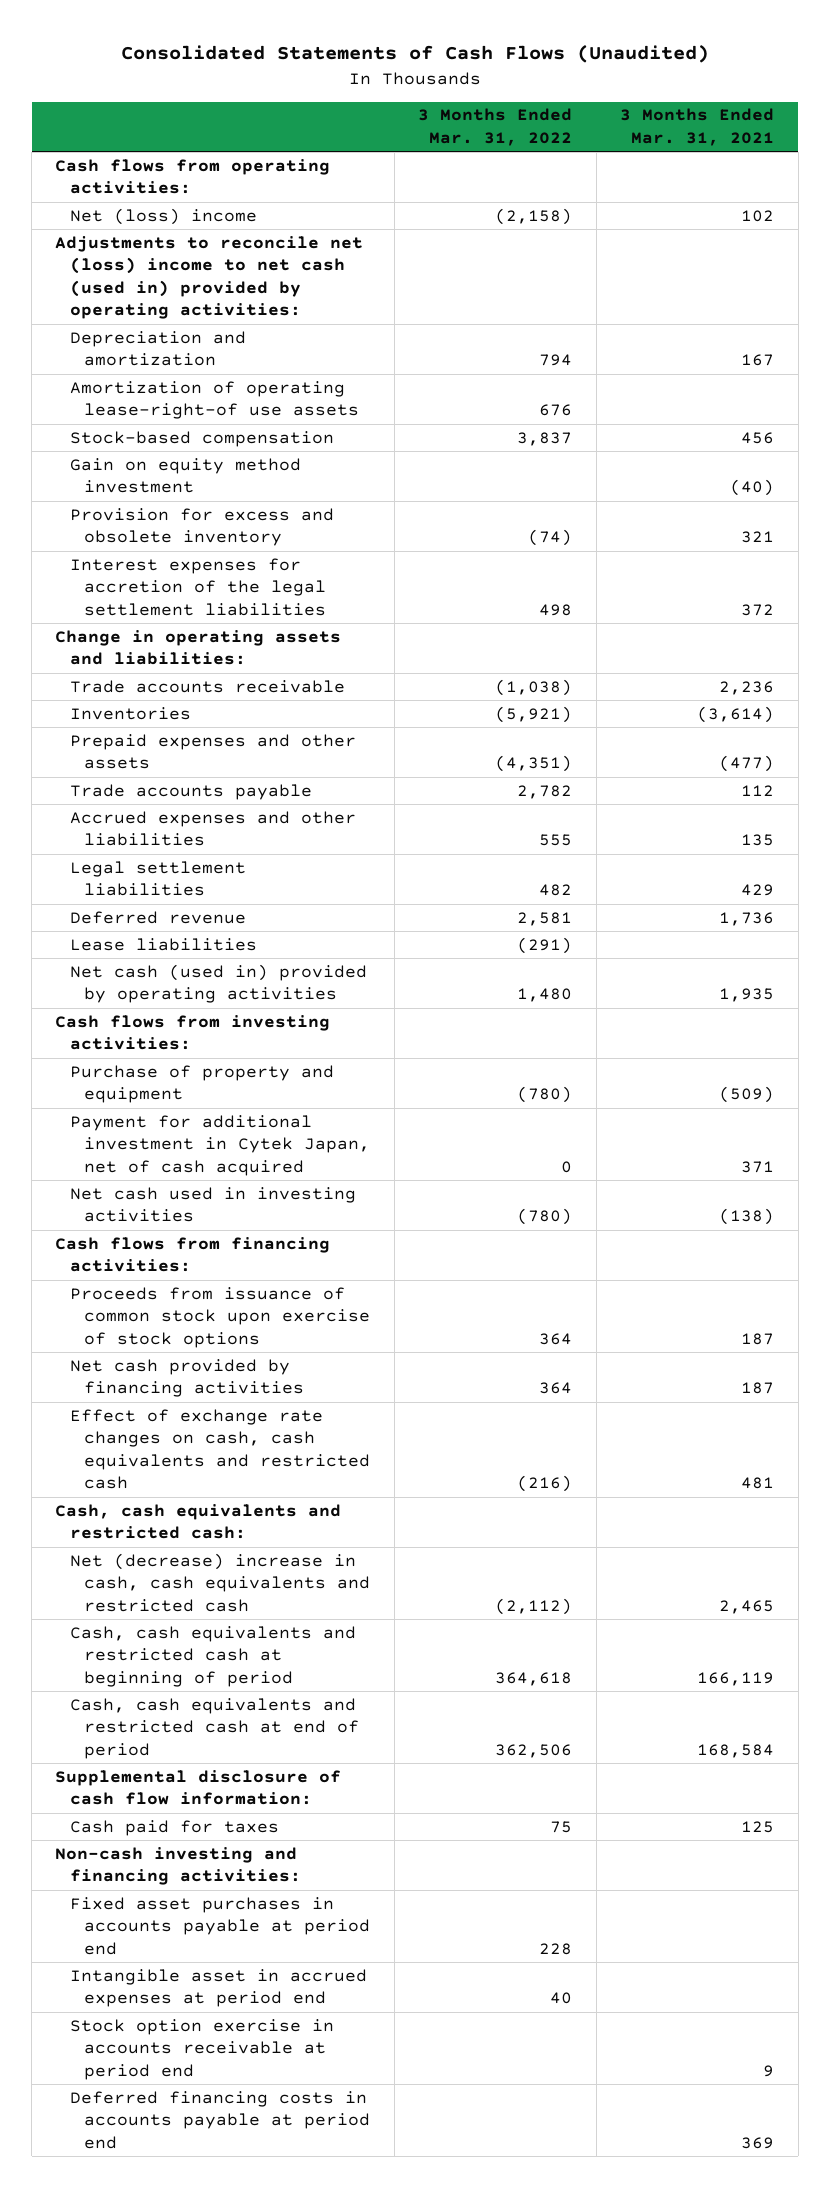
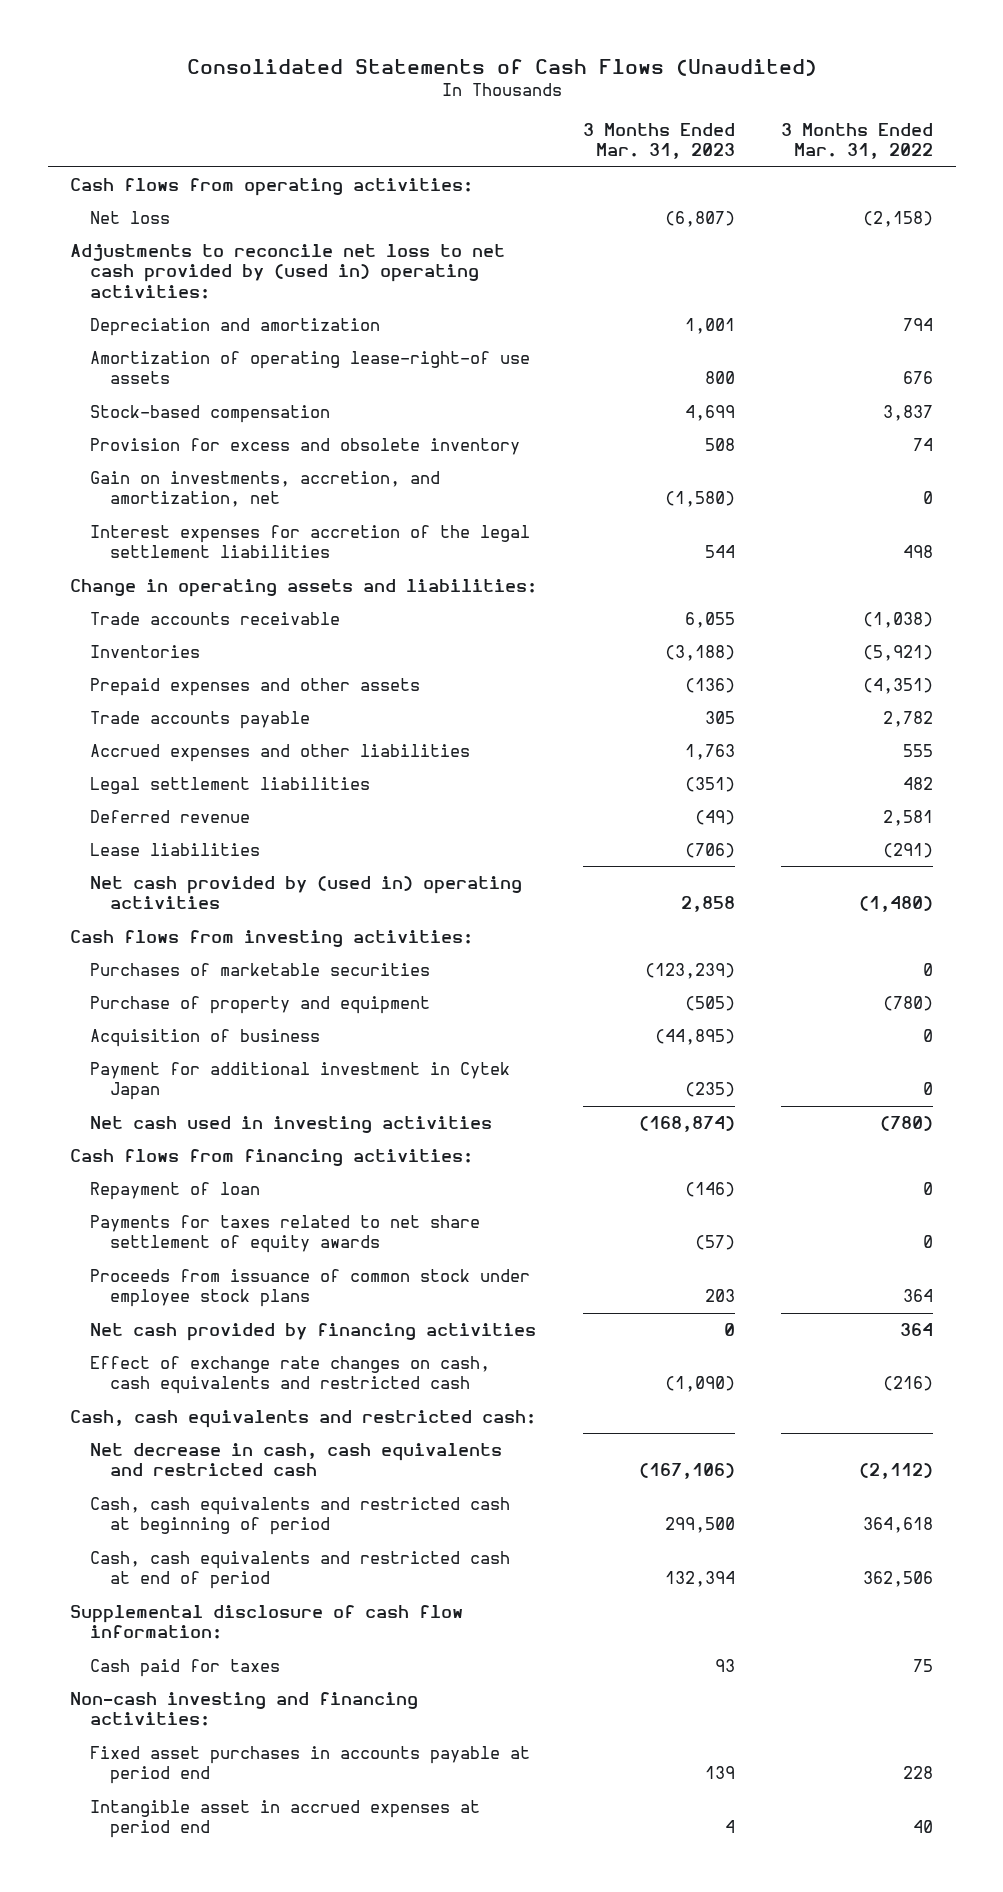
- | 3 Months Ended Mar. 31, 2022 | 3 Months Ended Mar. 31, 2021
+ | 3 Months Ended Mar. 31, 2023 | 3 Months Ended Mar. 31, 2022
- Net (loss) income | (2,158) | 102
- Adjustments to reconcile net (loss) income to net cash (used in) provided by operating activities:
+ Net loss | (6,807) | (2,158)
+ Adjustments to reconcile net loss to net cash provided by (used in) operating activities:
- Gain on equity method investment | | (40)
- Provision for excess and obsolete inventory | (74) | 321
+ Provision for excess and obsolete inventory | 508 | 74
+ Gain on investments, accretion, and amortization, net | (1,580) | 0
- Net cash (used in) provided by operating activities | 1,480 | 1,935
+ Net cash provided by (used in) operating activities | 2,858 | (1,480)
+ Purchases of marketable securities | (123,239) | 0
- Payment for additional investment in Cytek Japan, net of cash acquired | 0 | 371
+ Acquisition of business | (44,895) | 0
+ Payment for additional investment in Cytek Japan | (235) | 0
- Proceeds from issuance of common stock upon exercise of stock options | 364 | 187
+ Repayment of loan | (146) | 0
+ Payments for taxes related to net share settlement of equity awards | (57) | 0
+ Proceeds from issuance of common stock under employee stock plans | 203 | 364
- Net (decrease) increase in cash, cash equivalents and restricted cash | (2,112) | 2,465
+ Net decrease in cash, cash equivalents and restricted cash | (167,106) | (2,112)
- Stock option exercise in accounts receivable at period end | | 9
- Deferred financing costs in accounts payable at period end | | 369

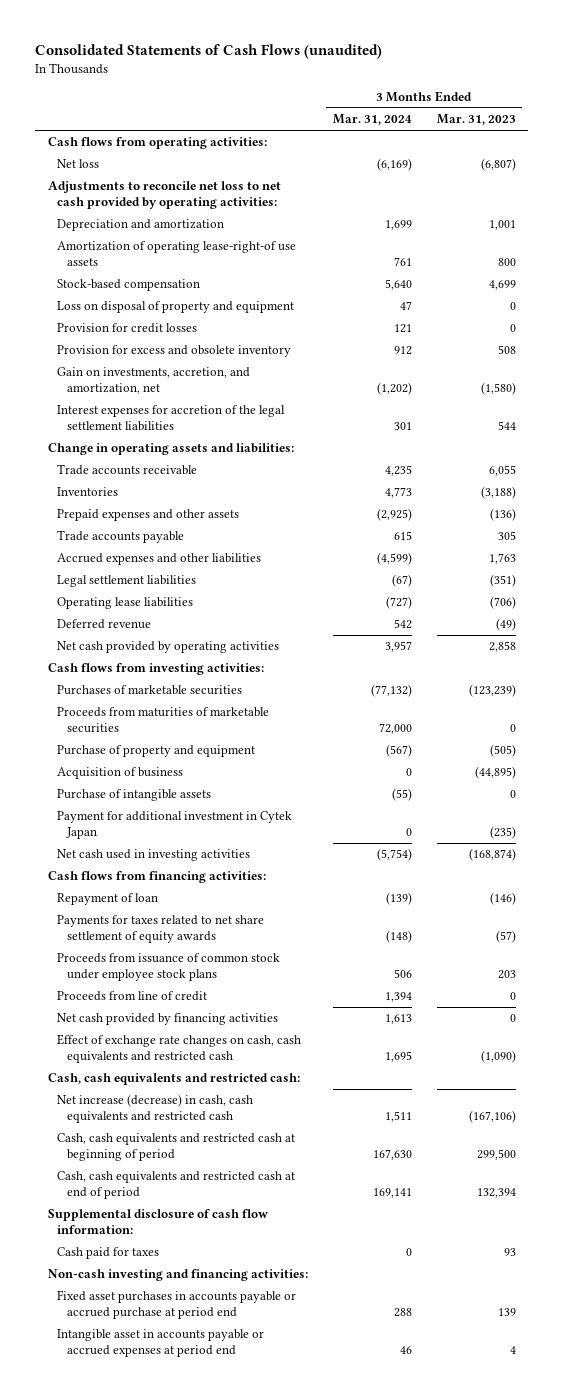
- Consolidated Statements of Cash Flows (Unaudited)
+ Consolidated Statements of Cash Flows (unaudited)
- | 3 Months Ended Mar. 31, 2023 | 3 Months Ended Mar. 31, 2022
+ | 3 Months Ended Mar. 31, 2024 | 3 Months Ended Mar. 31, 2023
- Adjustments to reconcile net loss to net cash provided by (used in) operating activities:
+ Adjustments to reconcile net loss to net cash provided by operating activities:
+ Loss on disposal of property and equipment | 47 | 0
+ Provision for credit losses | 121 | 0
+ Operating lease liabilities | (727) | (706)
- Lease liabilities | (706) | (291)
- Net cash provided by (used in) operating activities | 2,858 | (1,480)
+ Net cash provided by operating activities | 3,957 | 2,858
+ Proceeds from maturities of marketable securities | 72,000 | 0
+ Purchase of intangible assets | (55) | 0
+ Proceeds from line of credit | 1,394 | 0
- Net decrease in cash, cash equivalents and restricted cash | (167,106) | (2,112)
+ Net increase (decrease) in cash, cash equivalents and restricted cash | 1,511 | (167,106)
- Fixed asset purchases in accounts payable at period end | 139 | 228
- Intangible asset in accrued expenses at period end | 4 | 40
+ Fixed asset purchases in accounts payable or accrued purchase at period end | 288 | 139
+ Intangible asset in accounts payable or accrued expenses at period end | 46 | 4

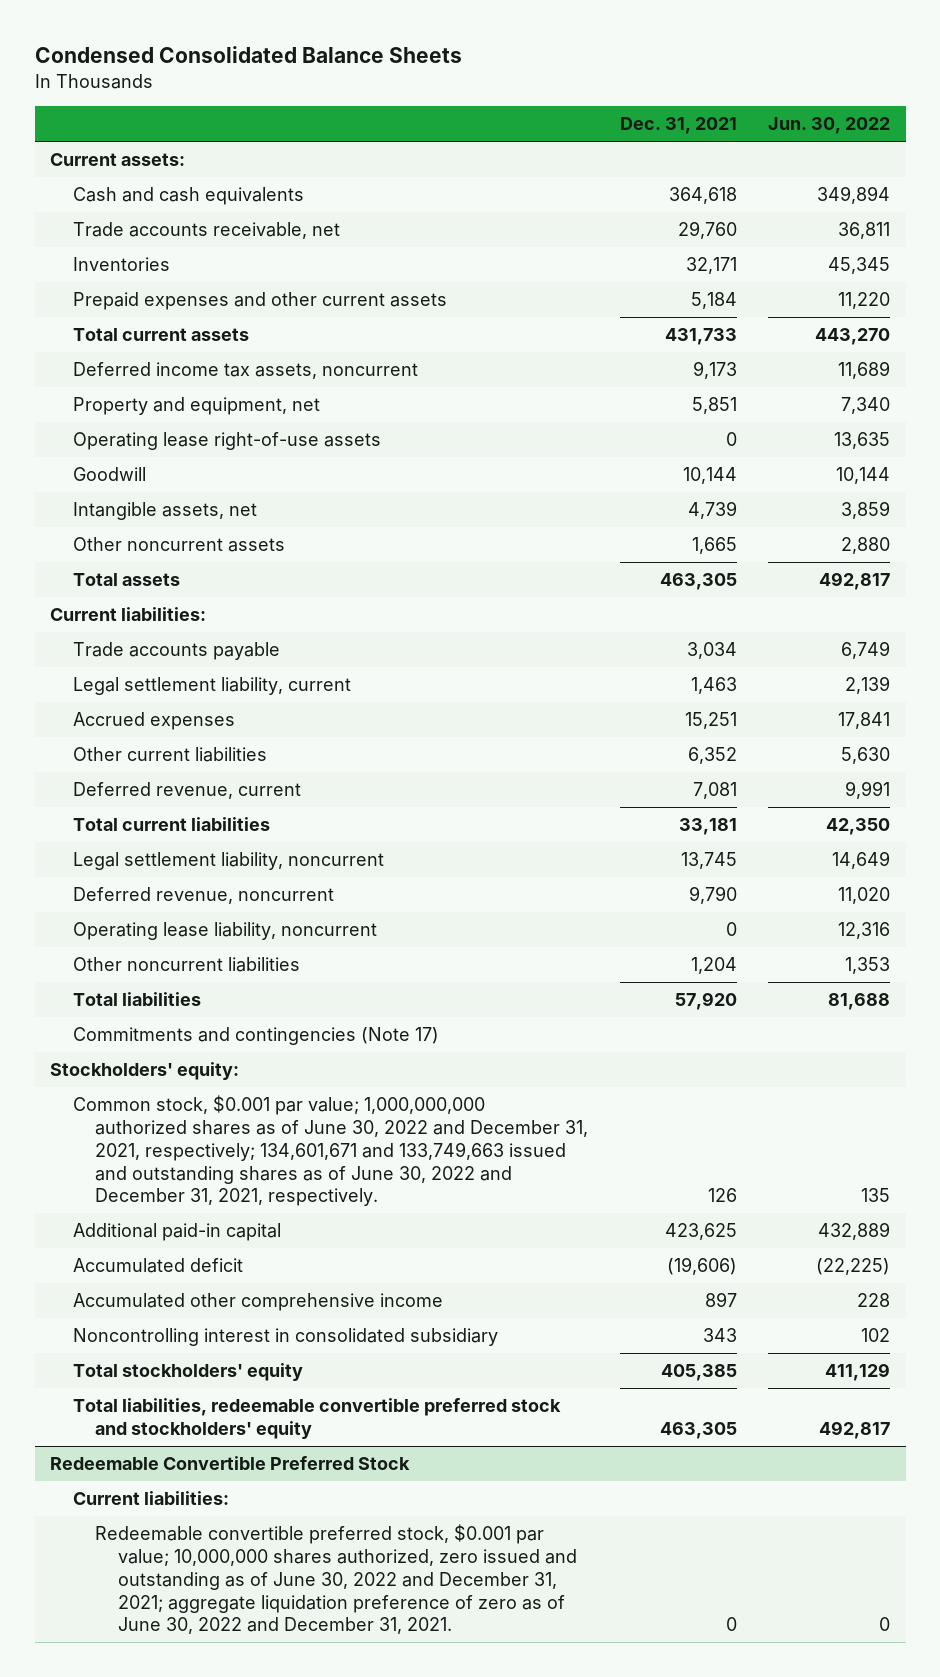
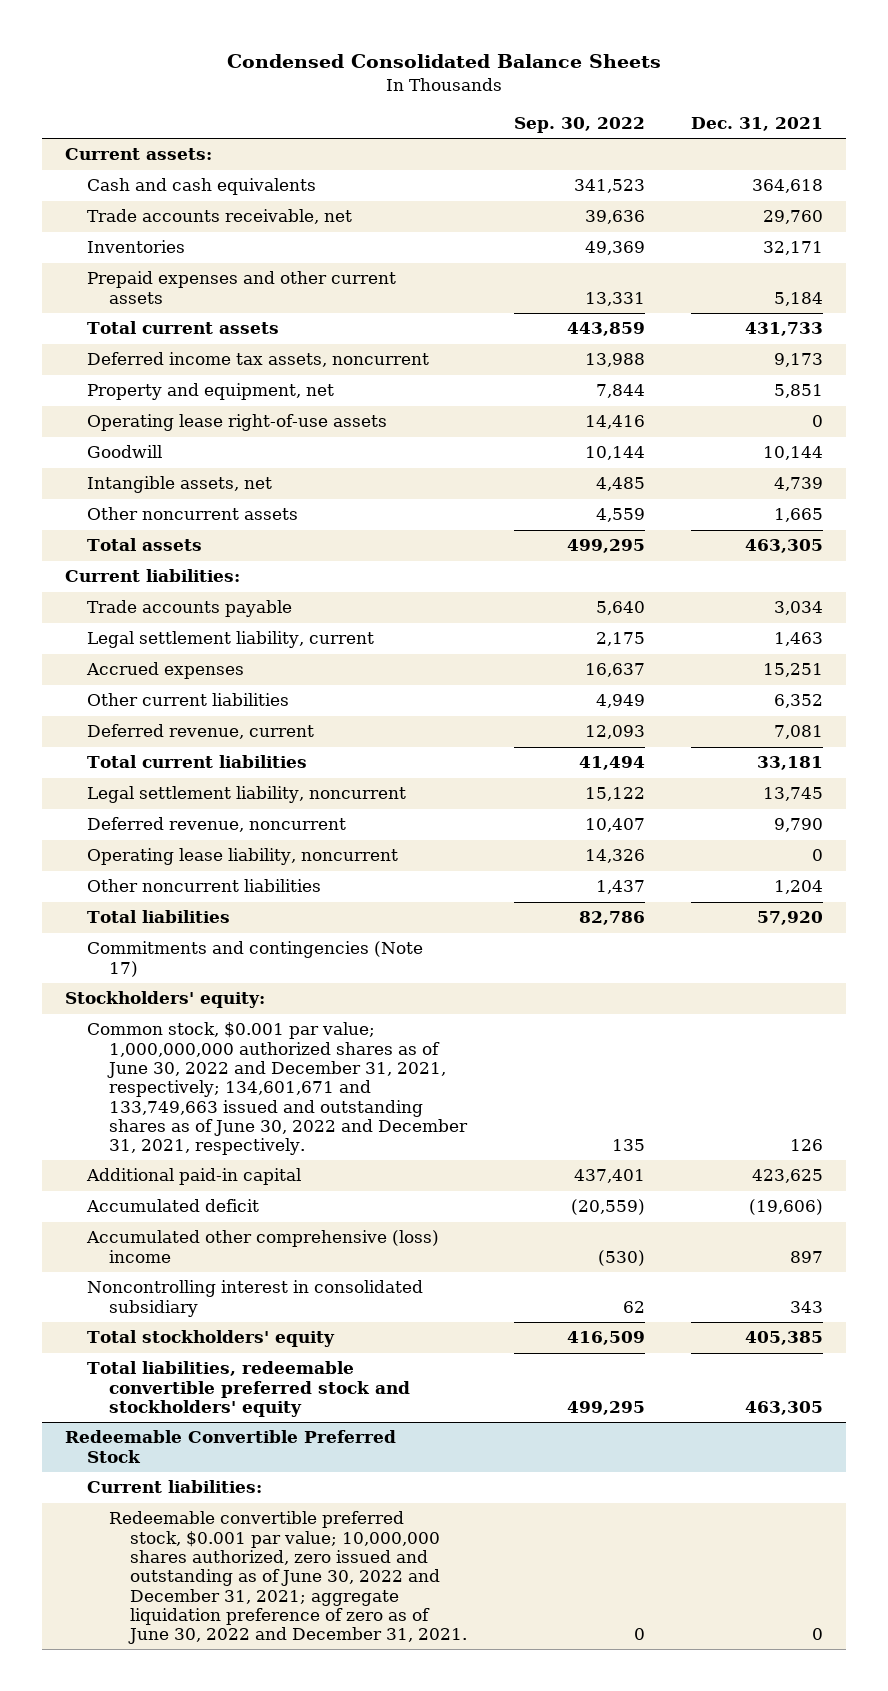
- | Dec. 31, 2021 | Jun. 30, 2022
+ | Sep. 30, 2022 | Dec. 31, 2021
- Accumulated other comprehensive income | 897 | 228
+ Accumulated other comprehensive (loss) income | (530) | 897

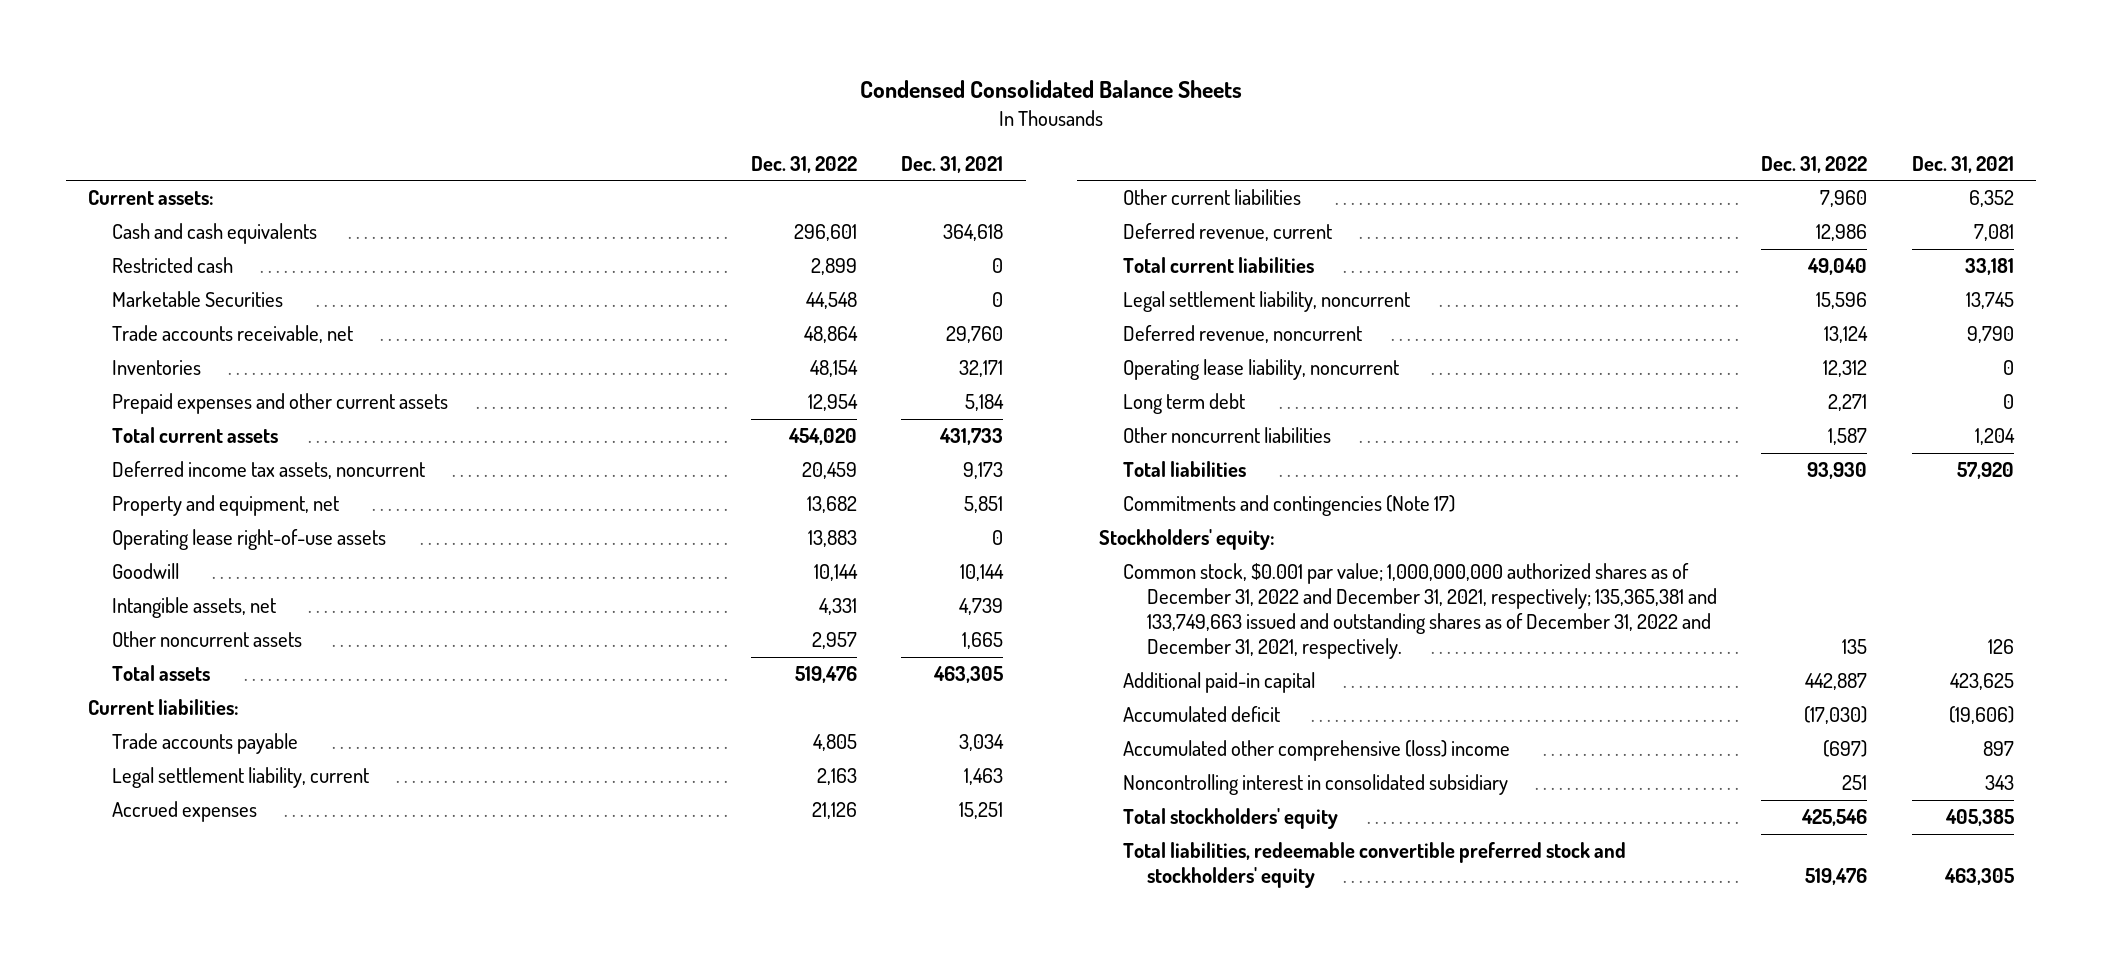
- | Sep. 30, 2022 | Dec. 31, 2021
+ | Dec. 31, 2022 | Dec. 31, 2021
+ Restricted cash | 2,899 | 0
+ Marketable Securities | 44,548 | 0
+ Long term debt | 2,271 | 0
- Common stock, $0.001 par value; 1,000,000,000 authorized shares as of June 30, 2022 and December 31, 2021, respectively; 134,601,671 and 133,749,663 issued and outstanding shares as of June 30, 2022 and December 31, 2021, respectively. | 135 | 126
+ Common stock, $0.001 par value; 1,000,000,000 authorized shares as of December 31, 2022 and December 31, 2021, respectively; 135,365,381 and 133,749,663 issued and outstanding shares as of December 31, 2022 and December 31, 2021, respectively. | 135 | 126
- Redeemable Convertible Preferred Stock
- Current liabilities:
- Redeemable convertible preferred stock, $0.001 par value; 10,000,000 shares authorized, zero issued and outstanding as of June 30, 2022 and December 31, 2021; aggregate liquidation preference of zero as of June 30, 2022 and December 31, 2021. | 0 | 0

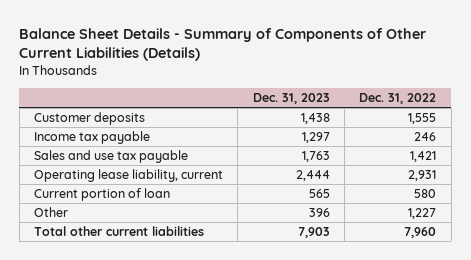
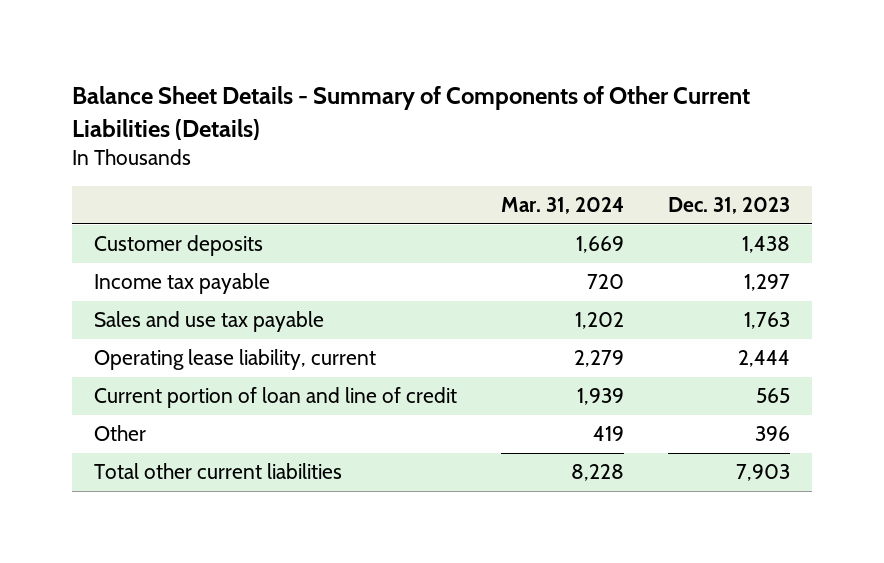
- | Dec. 31, 2023 | Dec. 31, 2022
+ | Mar. 31, 2024 | Dec. 31, 2023
- Current portion of loan | 565 | 580
+ Current portion of loan and line of credit | 1,939 | 565

